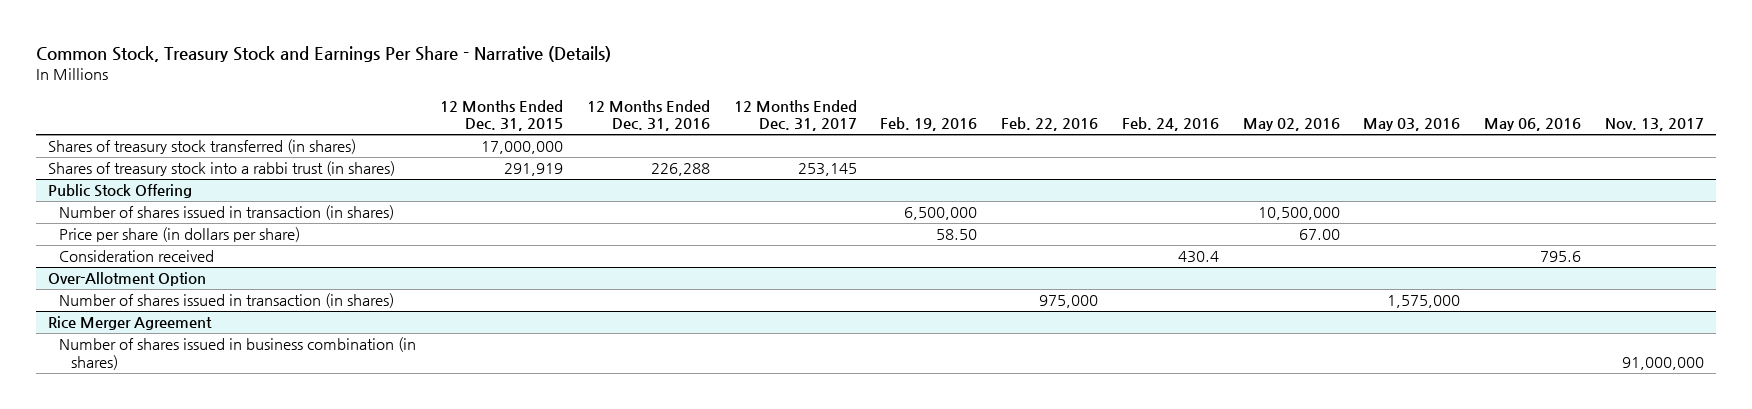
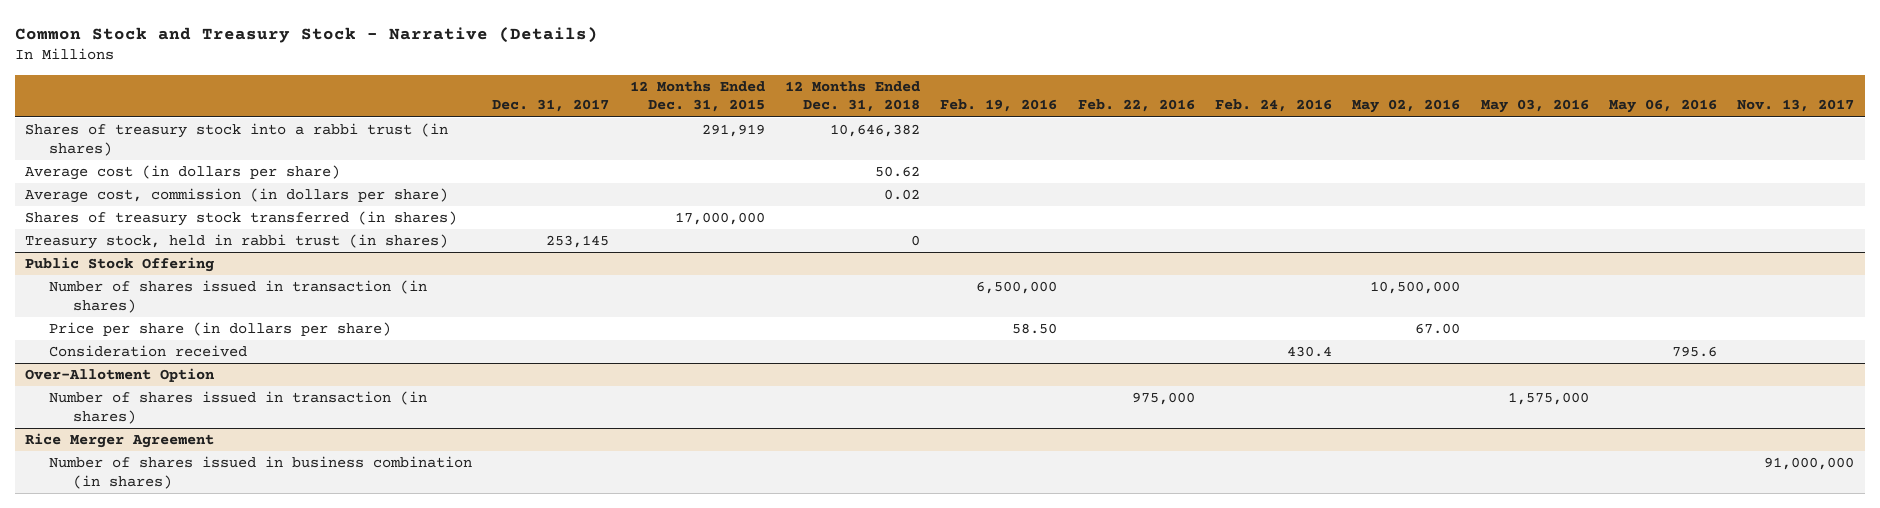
- Common Stock, Treasury Stock and Earnings Per Share - Narrative (Details)
+ Common Stock and Treasury Stock - Narrative (Details)
- | 12 Months Ended Dec. 31, 2015 | 12 Months Ended Dec. 31, 2016 | 12 Months Ended Dec. 31, 2017 | Feb. 19, 2016 | Feb. 22, 2016 | Feb. 24, 2016 | May 02, 2016 | May 03, 2016 | May 06, 2016 | Nov. 13, 2017
+ | Dec. 31, 2017 | 12 Months Ended Dec. 31, 2015 | 12 Months Ended Dec. 31, 2018 | Feb. 19, 2016 | Feb. 22, 2016 | Feb. 24, 2016 | May 02, 2016 | May 03, 2016 | May 06, 2016 | Nov. 13, 2017
+ Average cost (in dollars per share) | | | 50.62 | | | | | | |
+ Average cost, commission (in dollars per share) | | | 0.02 | | | | | | |
moved down: Shares of treasury stock transferred (in shares) | | 17,000,000 | | | | | | | |
+ Treasury stock, held in rabbi trust (in shares) | 253,145 | | 0 | | | | | | |

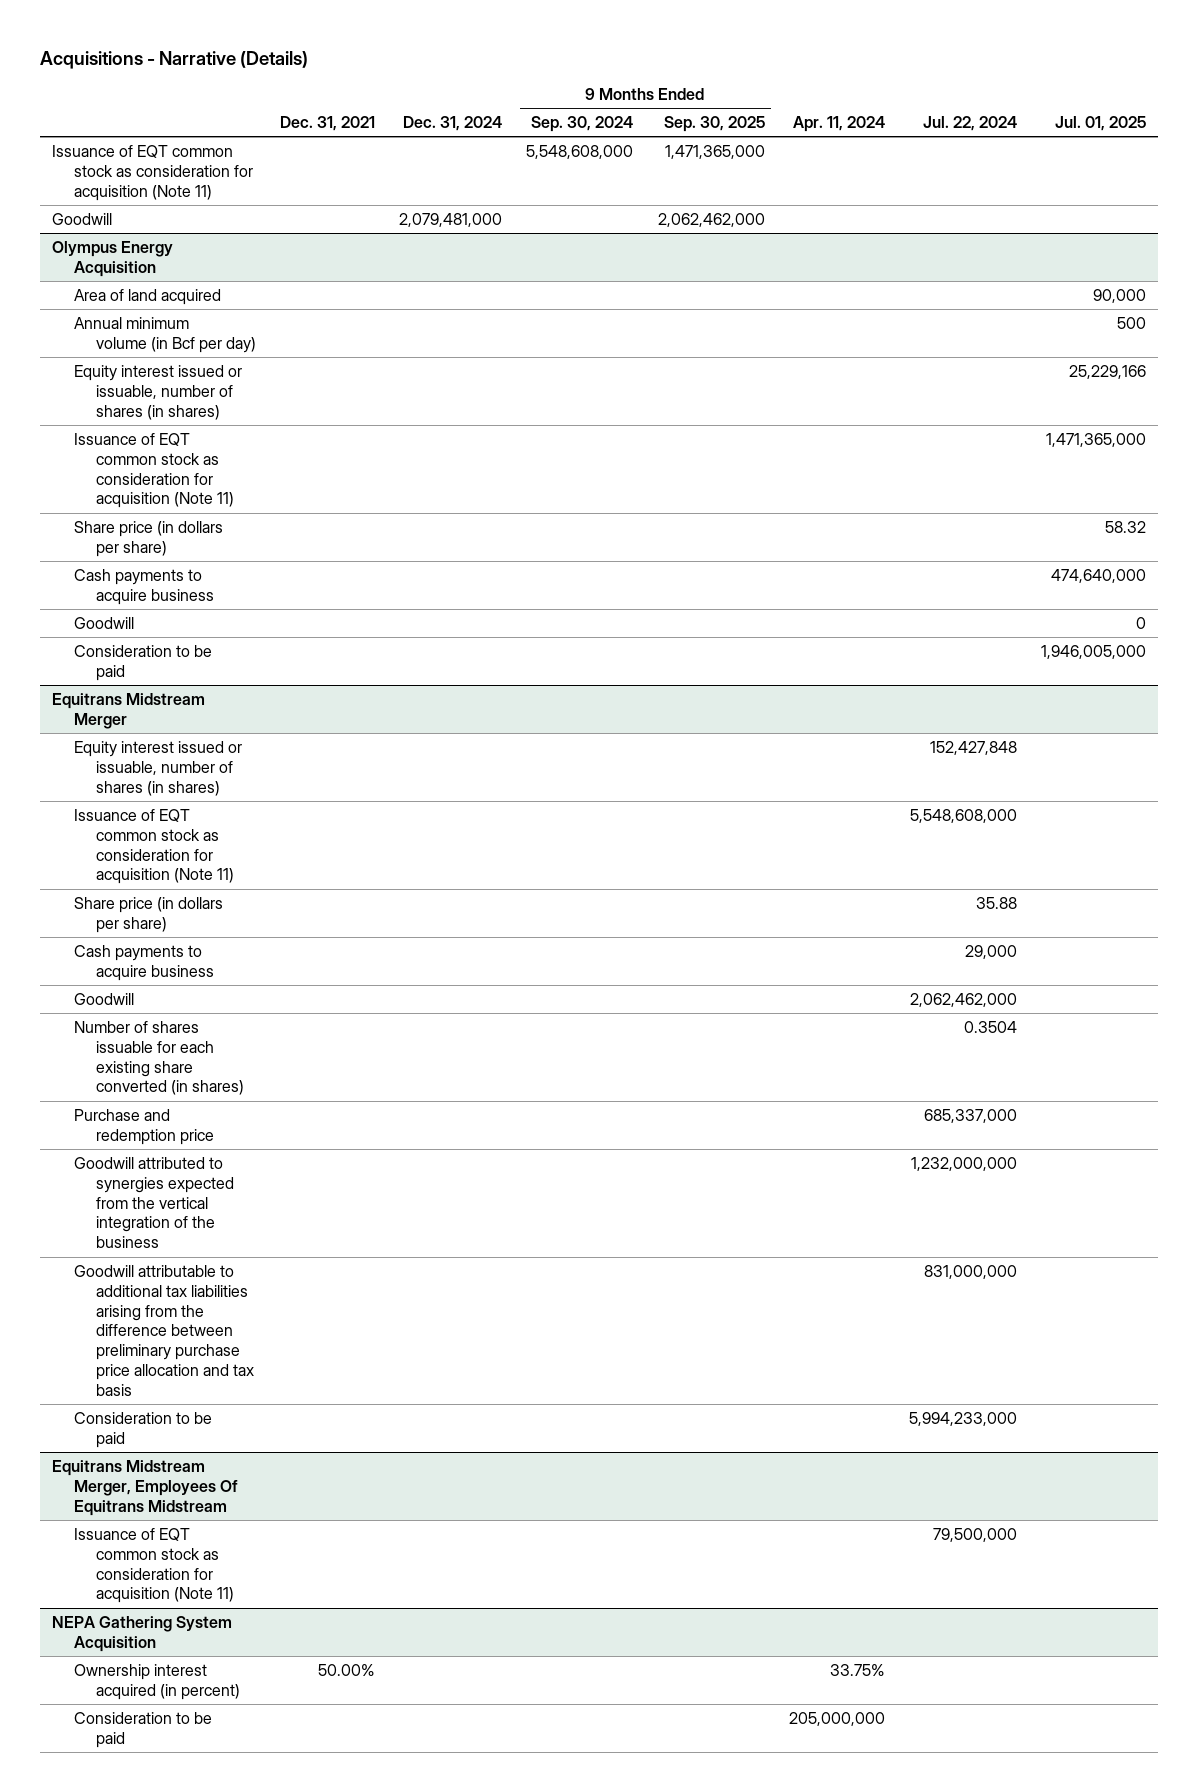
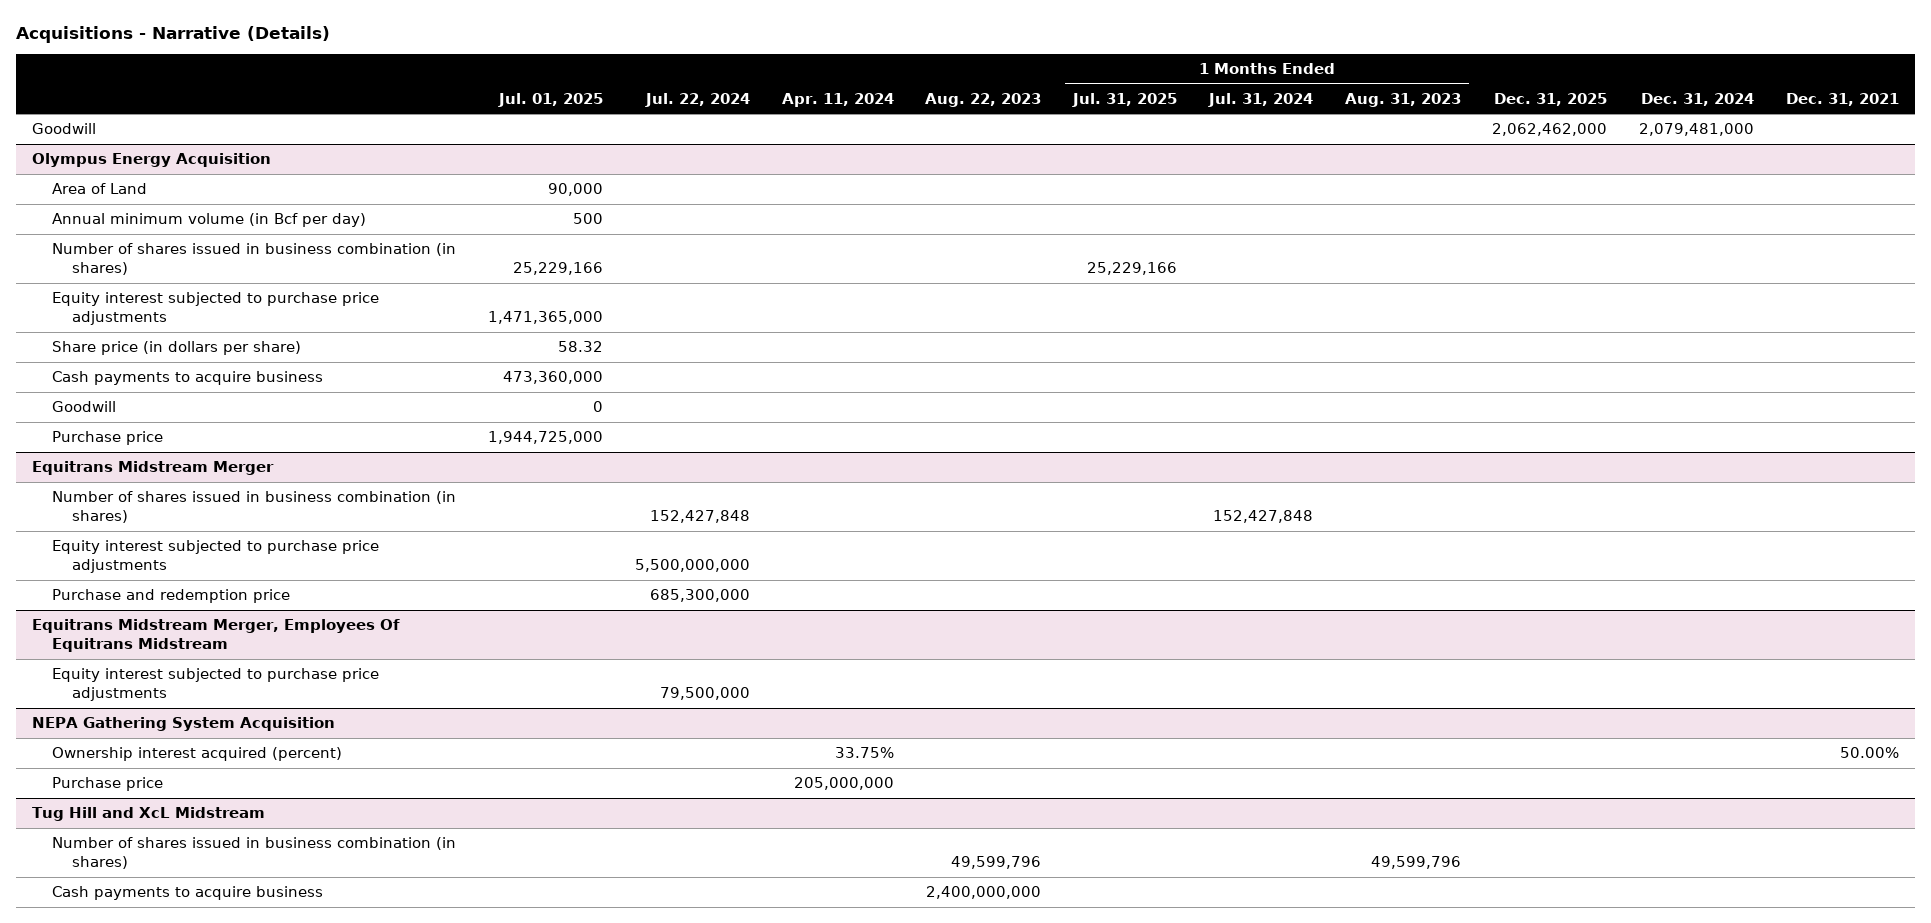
- | Dec. 31, 2021 | Dec. 31, 2024 | 9 Months Ended Sep. 30, 2024 | 9 Months Ended Sep. 30, 2025 | Apr. 11, 2024 | Jul. 22, 2024 | Jul. 01, 2025
+ | Jul. 01, 2025 | Jul. 22, 2024 | Apr. 11, 2024 | Aug. 22, 2023 | 1 Months Ended Jul. 31, 2025 | 1 Months Ended Jul. 31, 2024 | 1 Months Ended Aug. 31, 2023 | Dec. 31, 2025 | Dec. 31, 2024 | Dec. 31, 2021
- Issuance of EQT common stock as consideration for acquisition (Note 11) | | | 5,548,608,000 | 1,471,365,000 | | |
@ Olympus Energy Acquisition
- Area of land acquired | | | | | | | 90,000
+ Area of Land | 90,000 | | | | | | | | |
- Equity interest issued or issuable, number of shares (in shares) | | | | | | | 25,229,166
- Issuance of EQT common stock as consideration for acquisition (Note 11) | | | | | | | 1,471,365,000
+ Number of shares issued in business combination (in shares) | 25,229,166 | | | | 25,229,166 | | | | |
+ Equity interest subjected to purchase price adjustments | 1,471,365,000 | | | | | | | | |
- Cash payments to acquire business | | | | | | | 474,640,000
+ Cash payments to acquire business | 473,360,000 | | | | | | | | |
- Consideration to be paid | | | | | | | 1,946,005,000
+ Purchase price | 1,944,725,000 | | | | | | | | |
@ Equitrans Midstream Merger
- Equity interest issued or issuable, number of shares (in shares) | | | | | | 152,427,848 |
- Issuance of EQT common stock as consideration for acquisition (Note 11) | | | | | | 5,548,608,000 |
- Share price (in dollars per share) | | | | | | 35.88 |
- Cash payments to acquire business | | | | | | 29,000 |
- Goodwill | | | | | | 2,062,462,000 |
- Number of shares issuable for each existing share converted (in shares) | | | | | | 0.3504 |
- Purchase and redemption price | | | | | | 685,337,000 |
- Goodwill attributed to synergies expected from the vertical integration of the business | | | | | | 1,232,000,000 |
- Goodwill attributable to additional tax liabilities arising from the difference between preliminary purchase price allocation and tax basis | | | | | | 831,000,000 |
- Consideration to be paid | | | | | | 5,994,233,000 |
+ Number of shares issued in business combination (in shares) | | 152,427,848 | | | | 152,427,848 | | | |
+ Equity interest subjected to purchase price adjustments | | 5,500,000,000 | | | | | | | |
+ Purchase and redemption price | | 685,300,000 | | | | | | | |
@ Equitrans Midstream Merger, Employees Of Equitrans Midstream
- Issuance of EQT common stock as consideration for acquisition (Note 11) | | | | | | 79,500,000 |
+ Equity interest subjected to purchase price adjustments | | 79,500,000 | | | | | | | |
@ NEPA Gathering System Acquisition
- Ownership interest acquired (in percent) | 50.00% | | | | 33.75% | |
- Consideration to be paid | | | | | 205,000,000 | |
+ Ownership interest acquired (percent) | | | 33.75% | | | | | | | 50.00%
+ Purchase price | | | 205,000,000 | | | | | | |
+ Tug Hill and XcL Midstream
+ Number of shares issued in business combination (in shares) | | | | 49,599,796 | | | 49,599,796 | | |
+ Cash payments to acquire business | | | | 2,400,000,000 | | | | | |

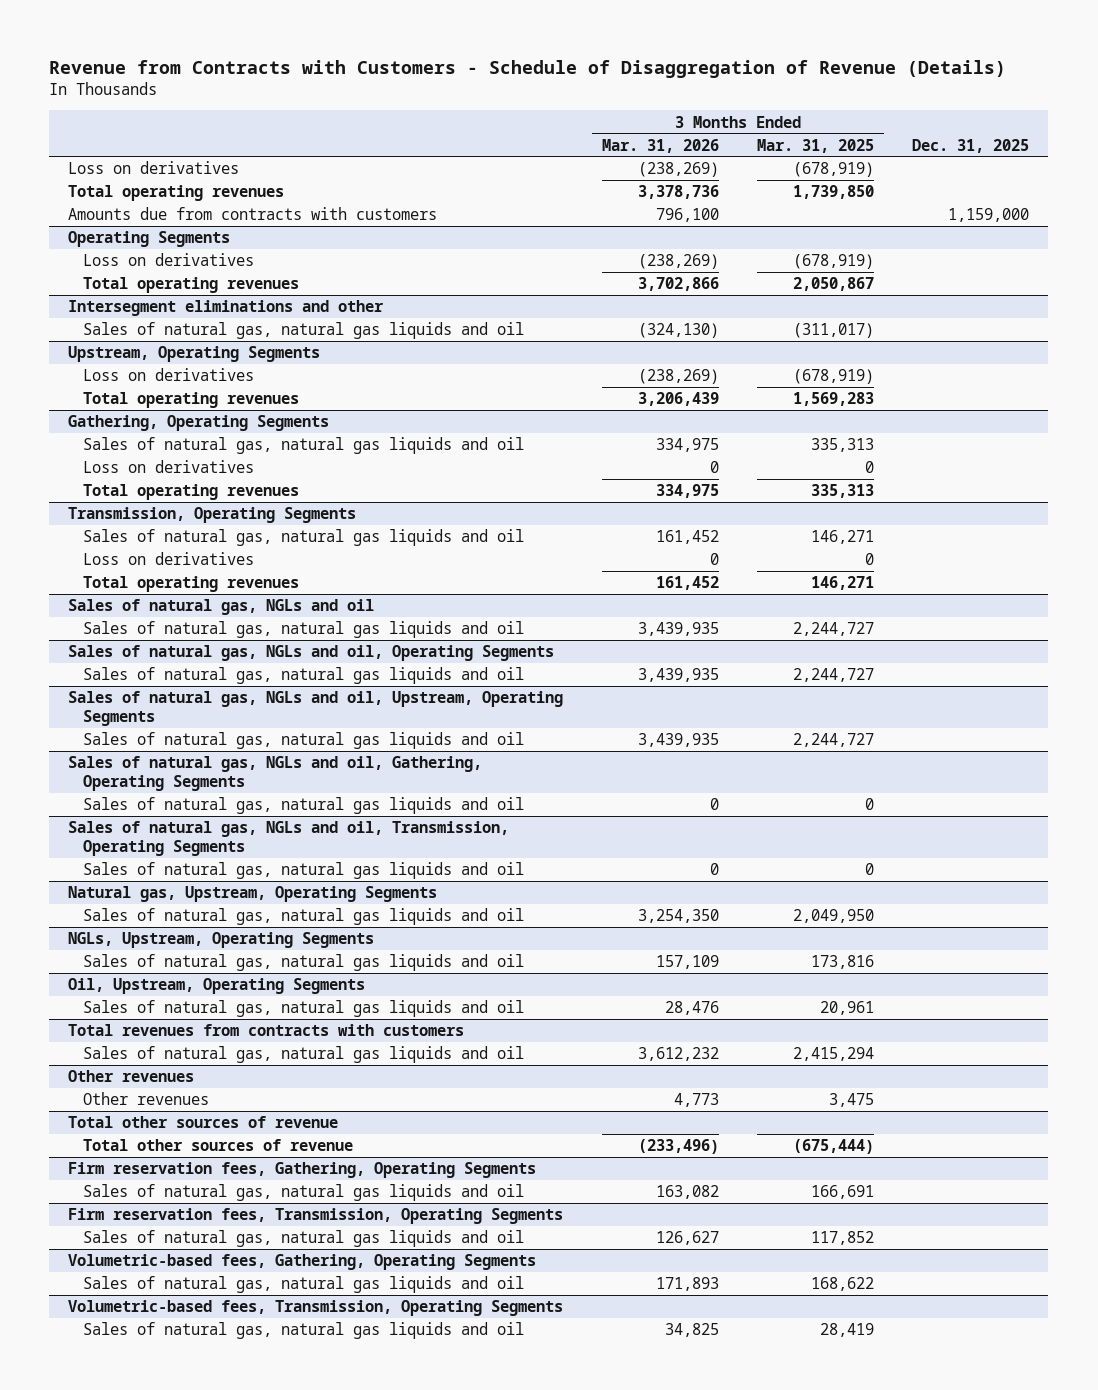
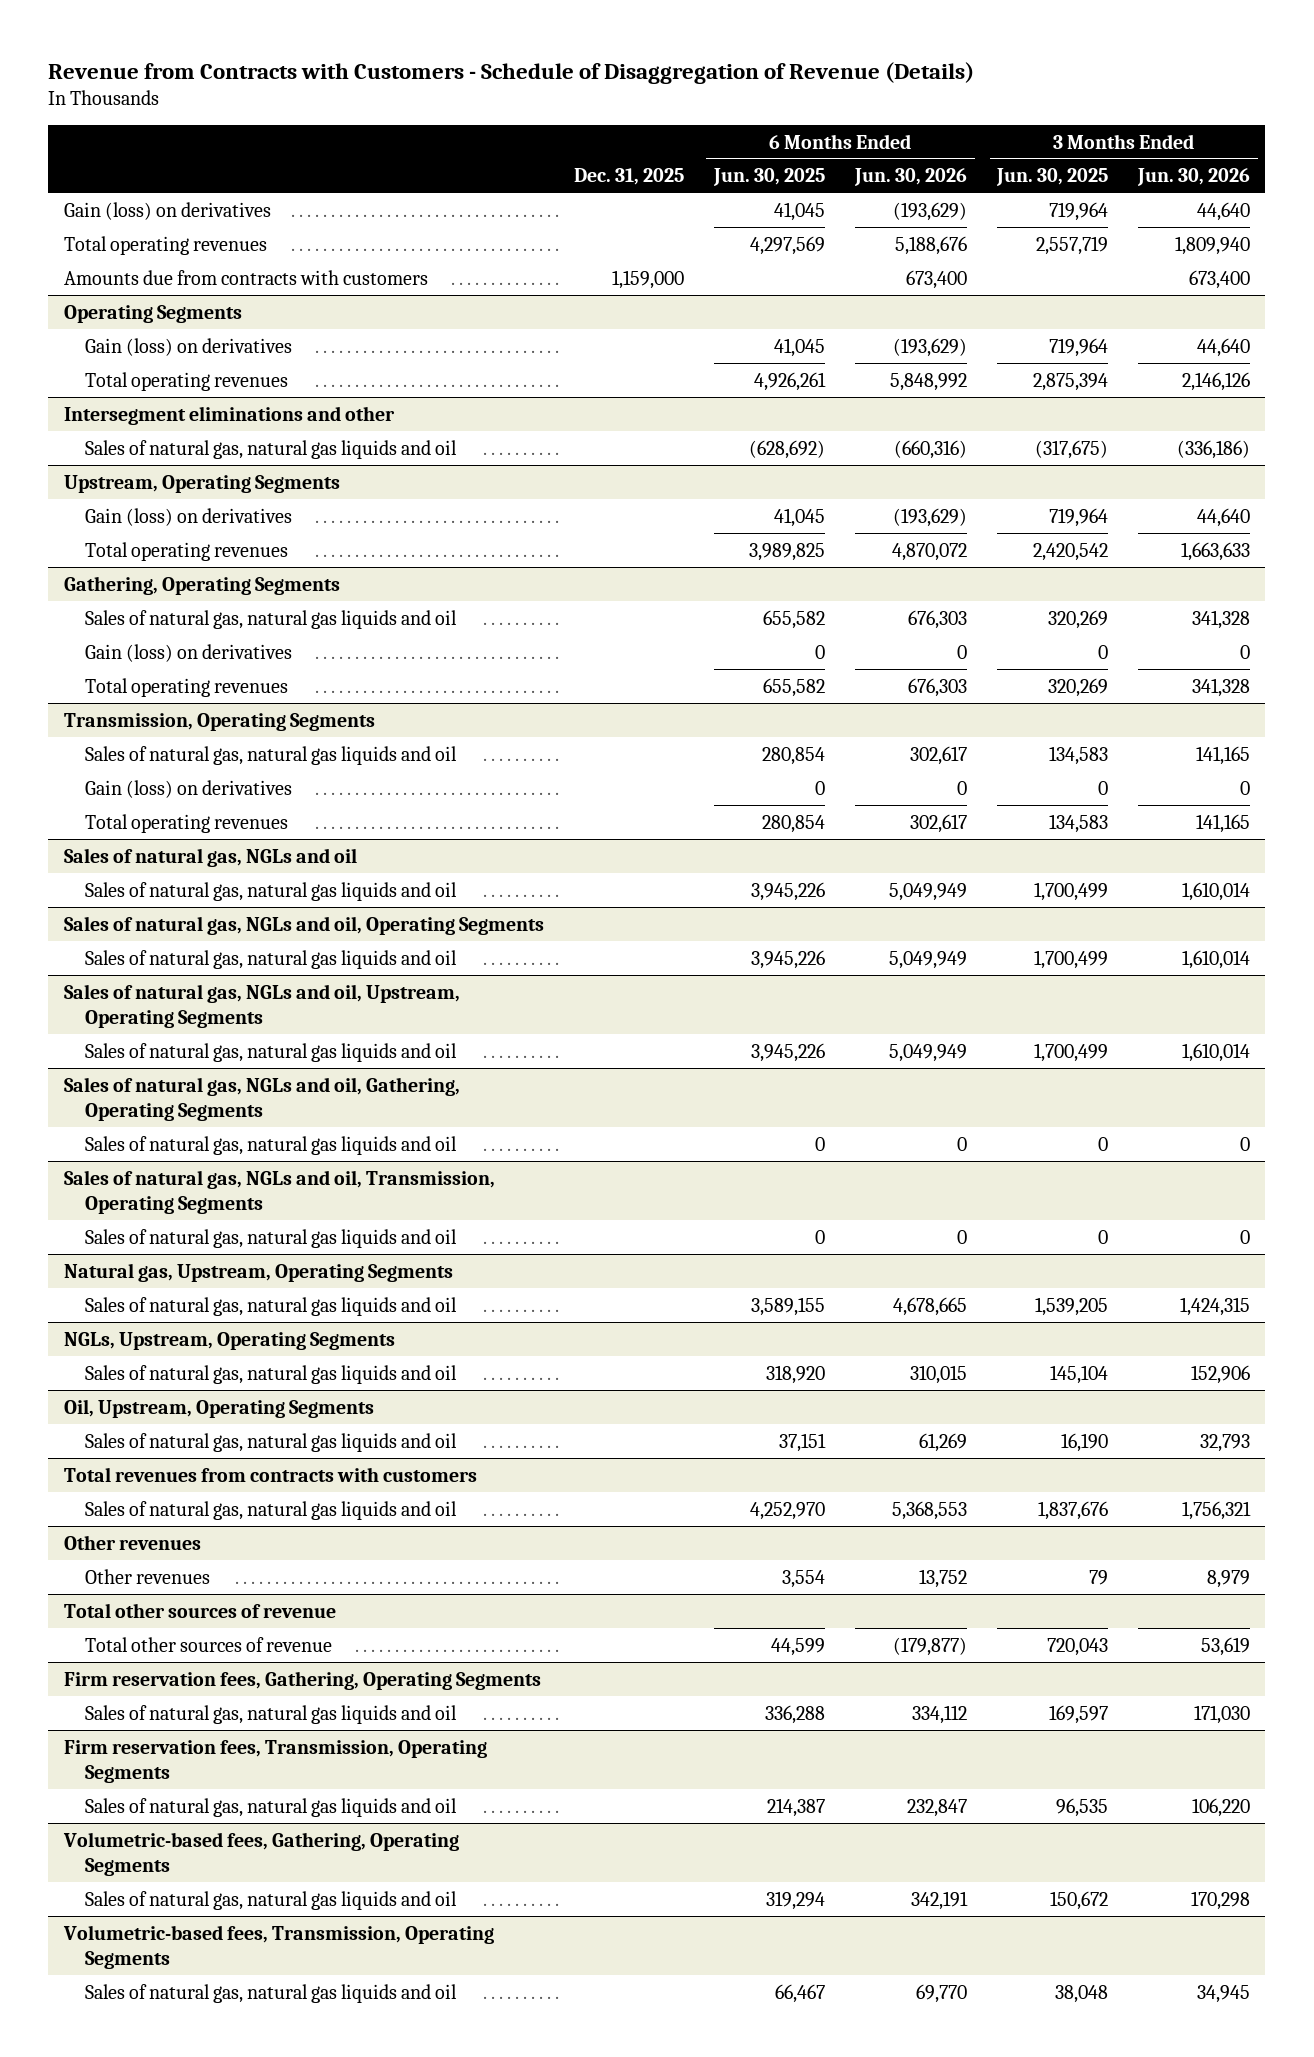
- | 3 Months Ended Mar. 31, 2026 | 3 Months Ended Mar. 31, 2025 | Dec. 31, 2025
+ | Dec. 31, 2025 | 6 Months Ended Jun. 30, 2025 | 6 Months Ended Jun. 30, 2026 | 3 Months Ended Jun. 30, 2025 | 3 Months Ended Jun. 30, 2026
- Loss on derivatives | (238,269) | (678,919) |
+ Gain (loss) on derivatives | | 41,045 | (193,629) | 719,964 | 44,640
@ Operating Segments
- Loss on derivatives | (238,269) | (678,919) |
+ Gain (loss) on derivatives | | 41,045 | (193,629) | 719,964 | 44,640
@ Upstream, Operating Segments
- Loss on derivatives | (238,269) | (678,919) |
+ Gain (loss) on derivatives | | 41,045 | (193,629) | 719,964 | 44,640
@ Gathering, Operating Segments
- Loss on derivatives | 0 | 0 |
+ Gain (loss) on derivatives | | 0 | 0 | 0 | 0
@ Transmission, Operating Segments
- Loss on derivatives | 0 | 0 |
+ Gain (loss) on derivatives | | 0 | 0 | 0 | 0

